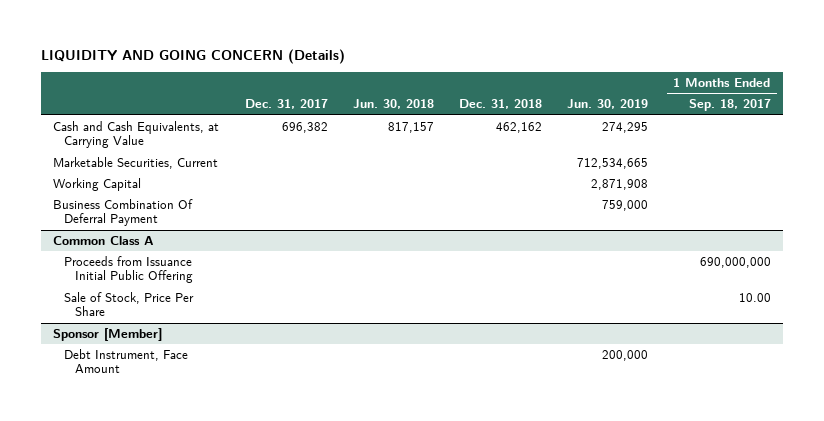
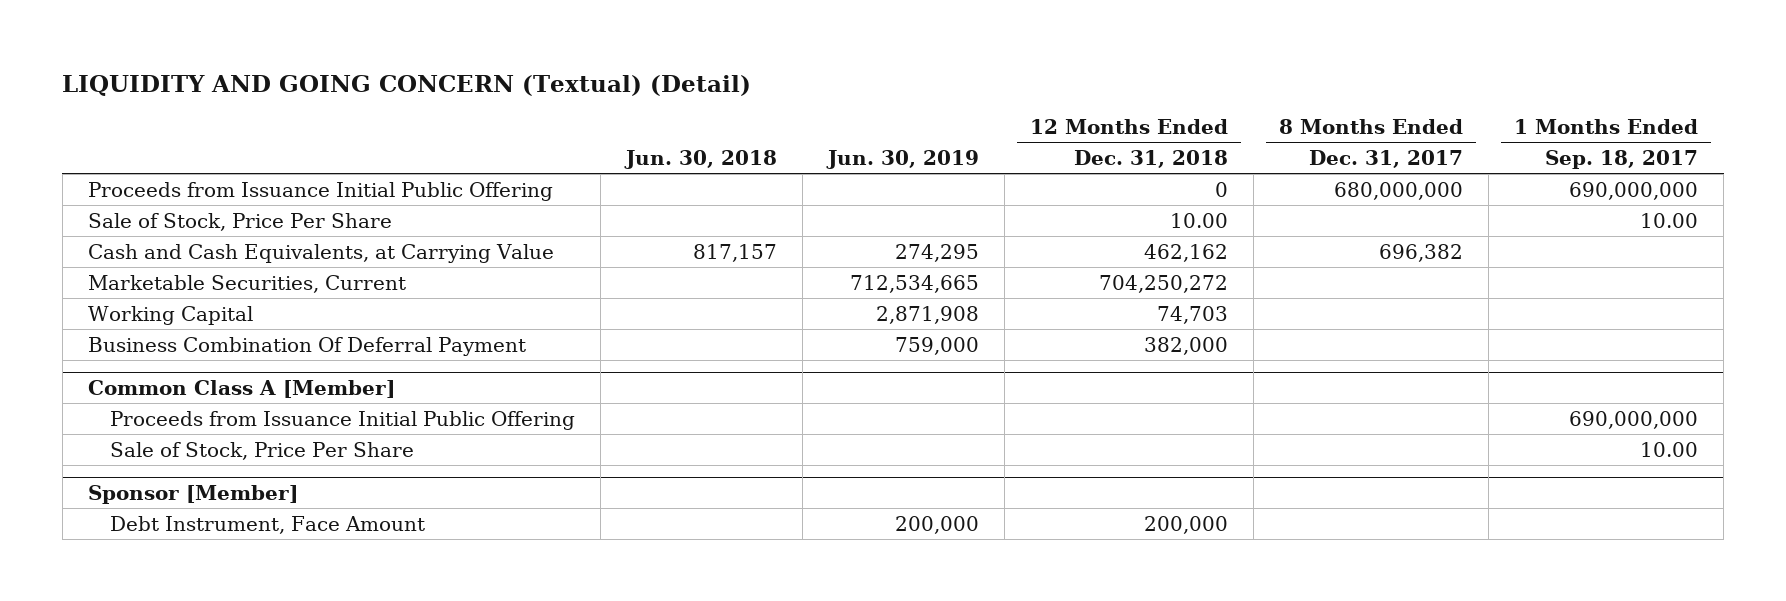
- LIQUIDITY AND GOING CONCERN (Details)
+ LIQUIDITY AND GOING CONCERN (Textual) (Detail)
- | Dec. 31, 2017 | Jun. 30, 2018 | Dec. 31, 2018 | Jun. 30, 2019 | 1 Months Ended Sep. 18, 2017
+ | Jun. 30, 2018 | Jun. 30, 2019 | 12 Months Ended Dec. 31, 2018 | 8 Months Ended Dec. 31, 2017 | 1 Months Ended Sep. 18, 2017
+ Proceeds from Issuance Initial Public Offering | | | 0 | 680,000,000 | 690,000,000
+ Sale of Stock, Price Per Share | | | 10.00 | | 10.00
- Common Class A
+ Common Class A [Member]

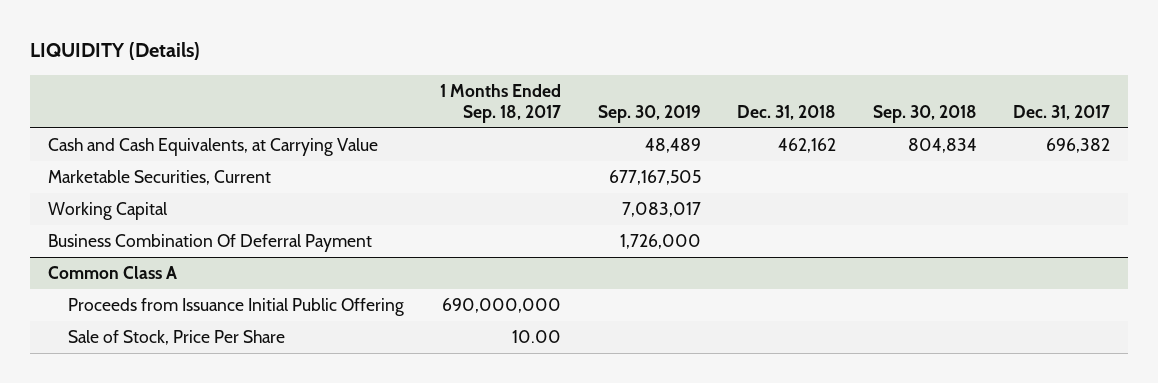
- LIQUIDITY AND GOING CONCERN (Textual) (Detail)
+ LIQUIDITY (Details)
- | Jun. 30, 2018 | Jun. 30, 2019 | 12 Months Ended Dec. 31, 2018 | 8 Months Ended Dec. 31, 2017 | 1 Months Ended Sep. 18, 2017
+ | 1 Months Ended Sep. 18, 2017 | Sep. 30, 2019 | Dec. 31, 2018 | Sep. 30, 2018 | Dec. 31, 2017
- Proceeds from Issuance Initial Public Offering | | | 0 | 680,000,000 | 690,000,000
- Sale of Stock, Price Per Share | | | 10.00 | | 10.00
- Common Class A [Member]
+ Common Class A
- Sponsor [Member]
- Debt Instrument, Face Amount | | 200,000 | 200,000 | |

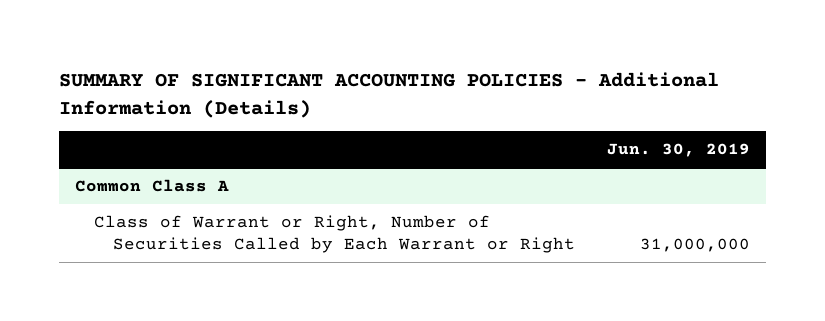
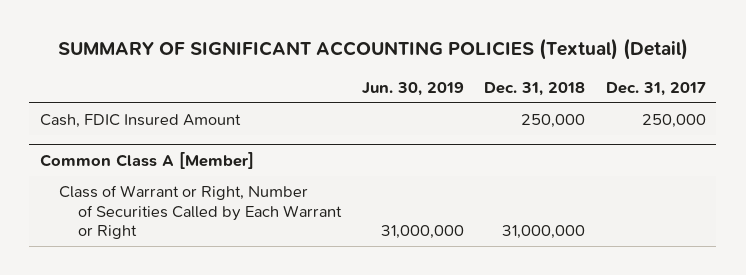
- SUMMARY OF SIGNIFICANT ACCOUNTING POLICIES - Additional Information (Details)
+ SUMMARY OF SIGNIFICANT ACCOUNTING POLICIES (Textual) (Detail)
- | Jun. 30, 2019
+ | Jun. 30, 2019 | Dec. 31, 2018 | Dec. 31, 2017
- Common Class A
+ Cash, FDIC Insured Amount | | 250,000 | 250,000
+ Common Class A [Member]

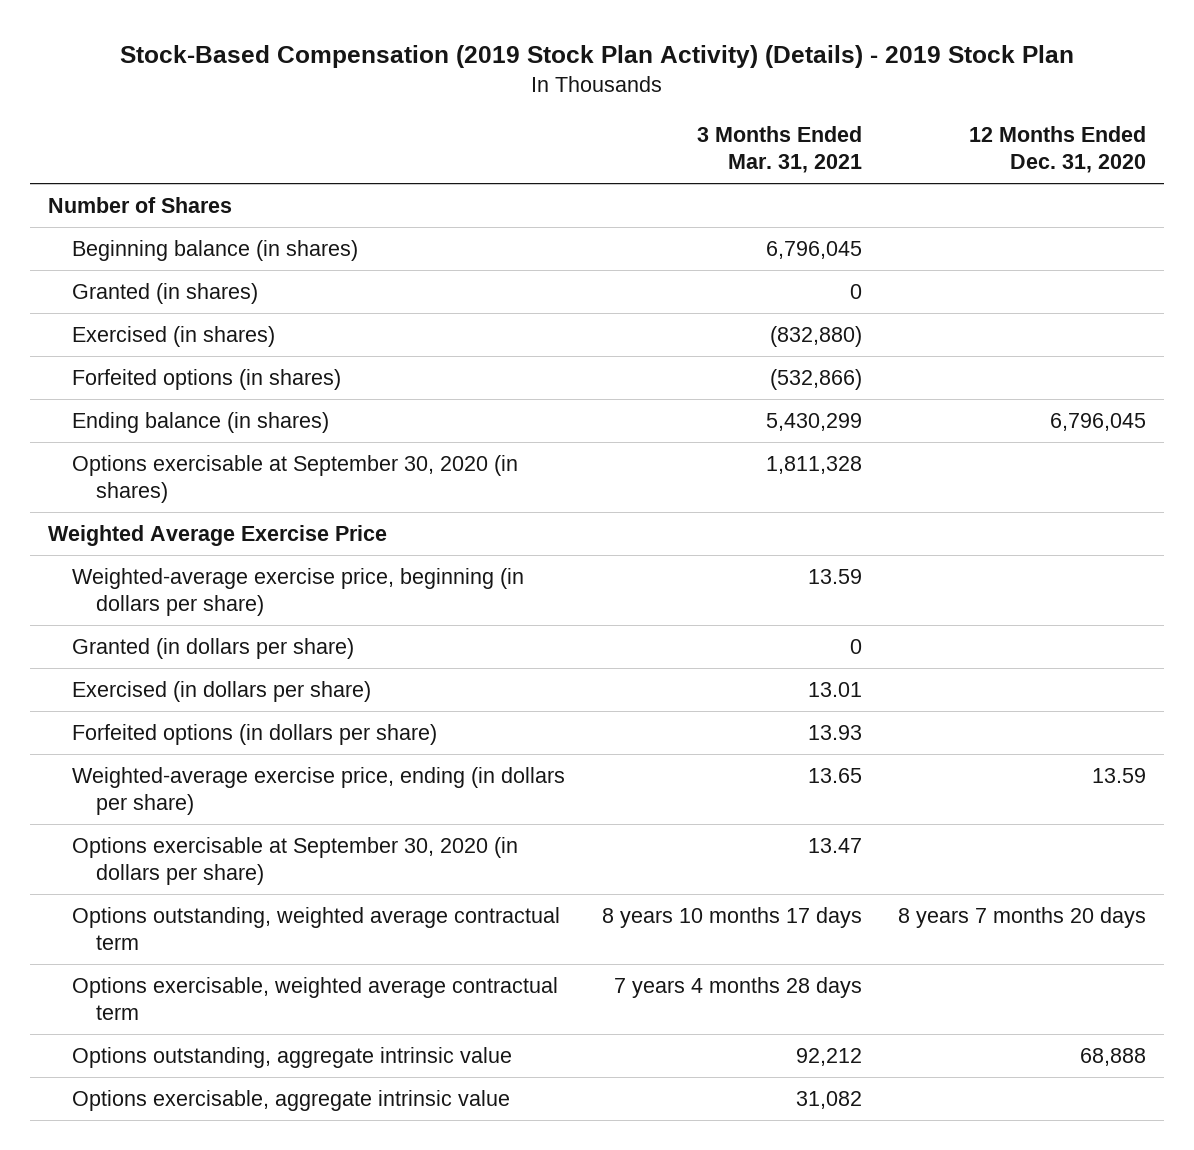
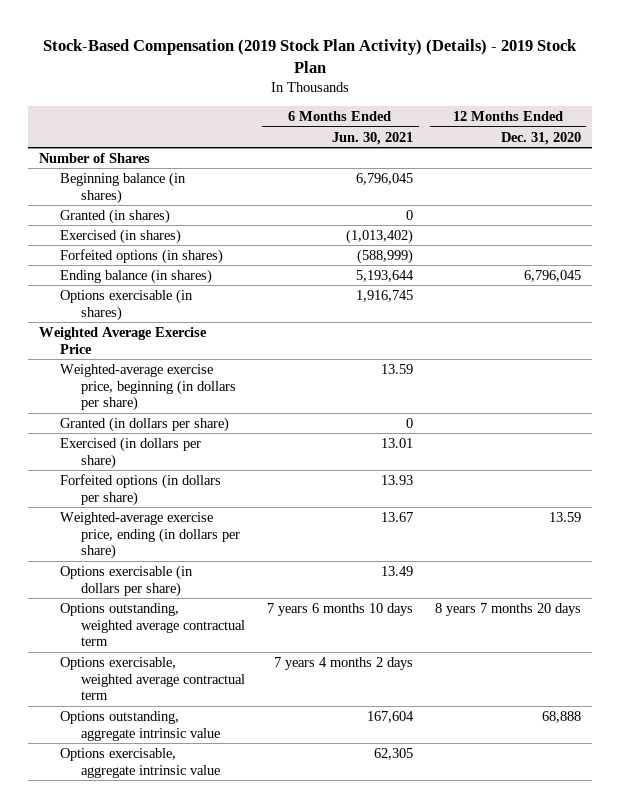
- | 3 Months Ended Mar. 31, 2021 | 12 Months Ended Dec. 31, 2020
+ | 6 Months Ended Jun. 30, 2021 | 12 Months Ended Dec. 31, 2020
- Options exercisable at September 30, 2020 (in shares) | 1,811,328 |
+ Options exercisable (in shares) | 1,916,745 |
- Options exercisable at September 30, 2020 (in dollars per share) | 13.47 |
+ Options exercisable (in dollars per share) | 13.49 |

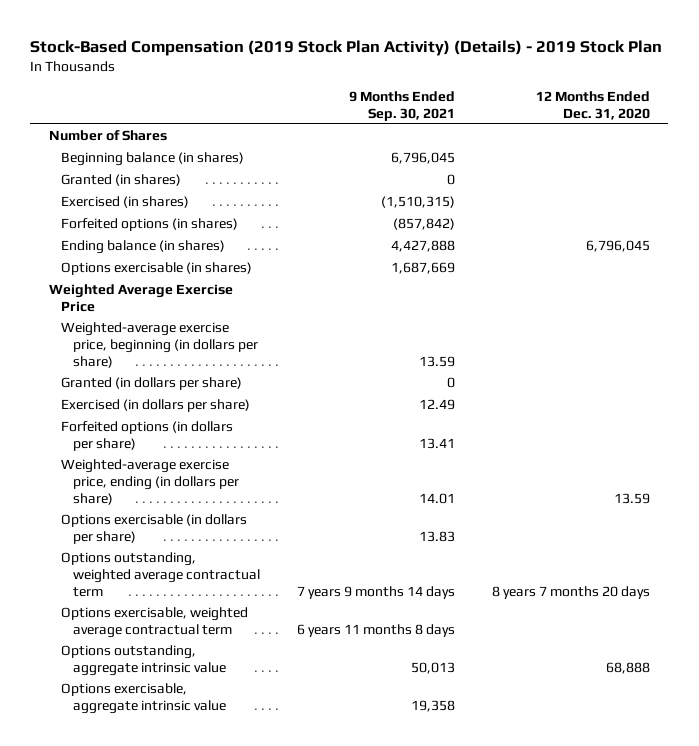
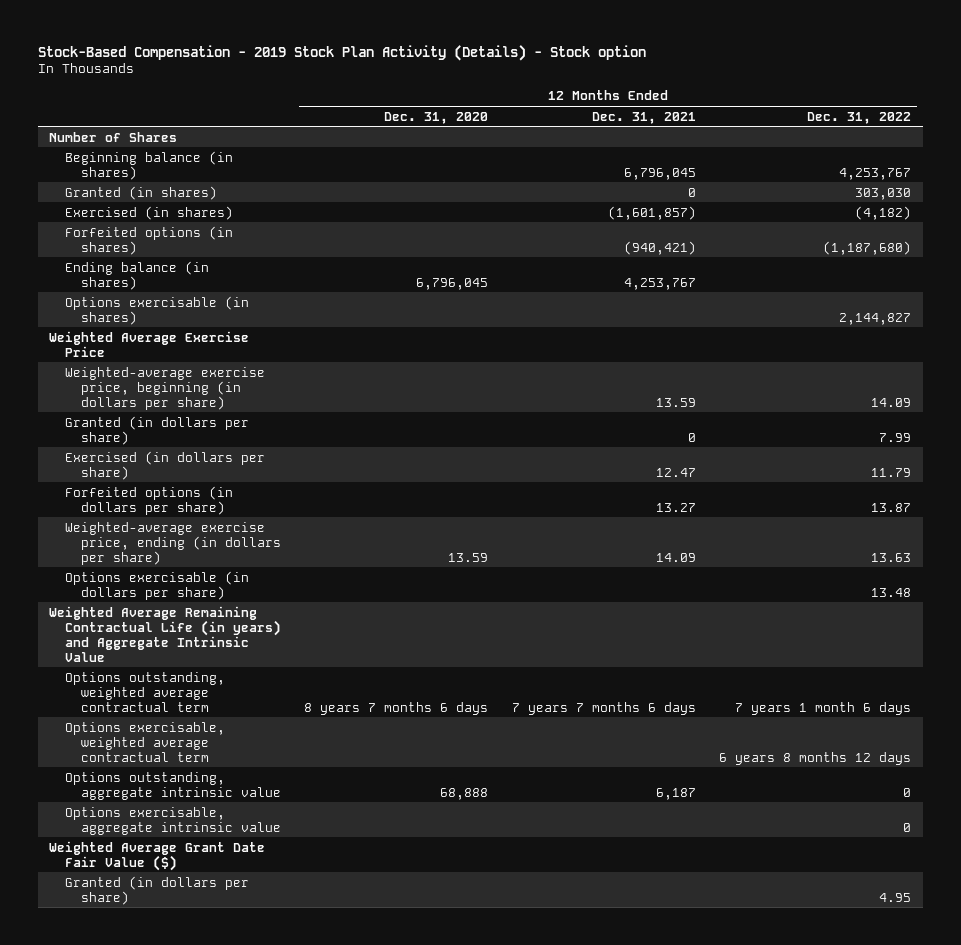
- Stock-Based Compensation (2019 Stock Plan Activity) (Details) - 2019 Stock Plan
+ Stock-Based Compensation - 2019 Stock Plan Activity (Details) - Stock option
- | 9 Months Ended Sep. 30, 2021 | 12 Months Ended Dec. 31, 2020
+ | 12 Months Ended Dec. 31, 2020 | 12 Months Ended Dec. 31, 2021 | 12 Months Ended Dec. 31, 2022
- Options outstanding, weighted average contractual term | 7 years 9 months 14 days | 8 years 7 months 20 days
+ Weighted Average Remaining Contractual Life (in years) and Aggregate Intrinsic Value
+ Options outstanding, weighted average contractual term | 8 years 7 months 6 days | 7 years 7 months 6 days | 7 years 1 month 6 days
+ Weighted Average Grant Date Fair Value ($)
+ Granted (in dollars per share) | | | 4.95

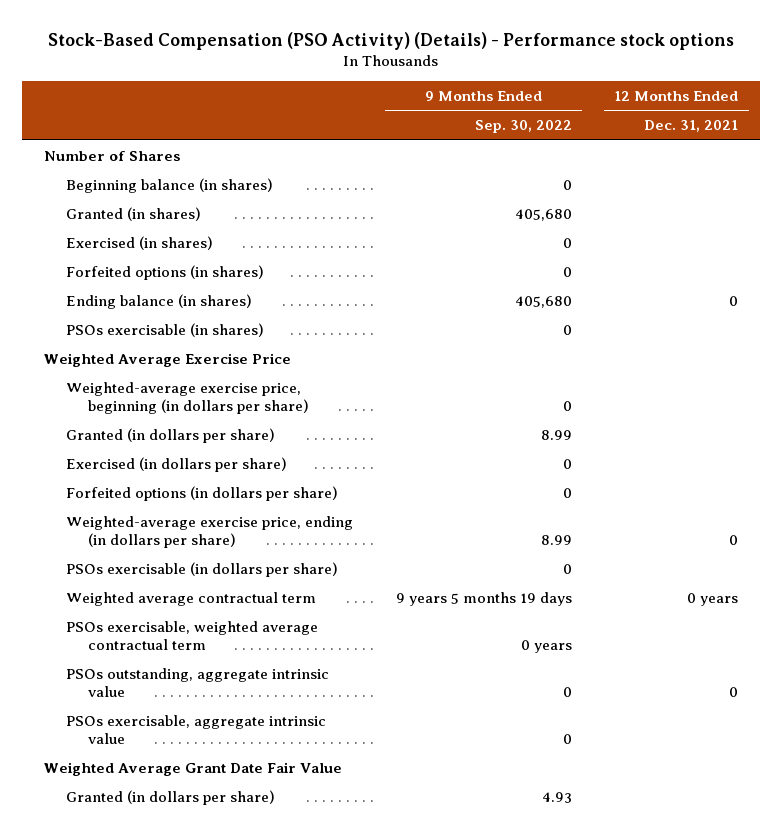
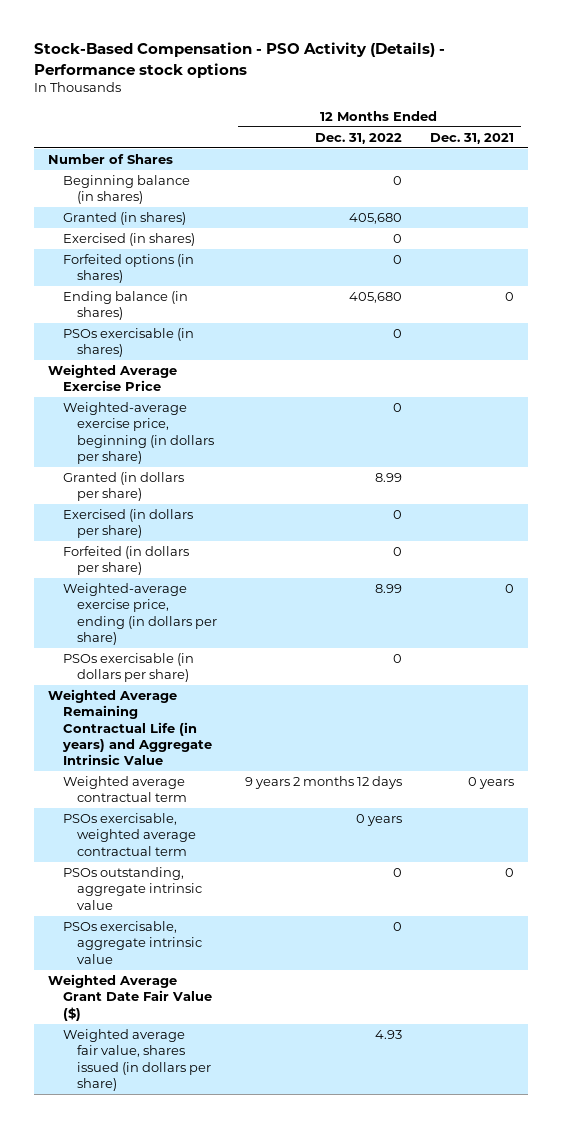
- Stock-Based Compensation (PSO Activity) (Details) - Performance stock options
+ Stock-Based Compensation - PSO Activity (Details) - Performance stock options
- | 9 Months Ended Sep. 30, 2022 | 12 Months Ended Dec. 31, 2021
+ | 12 Months Ended Dec. 31, 2022 | 12 Months Ended Dec. 31, 2021
- Forfeited options (in dollars per share) | 0 |
+ Forfeited (in dollars per share) | 0 |
+ Weighted Average Remaining Contractual Life (in years) and Aggregate Intrinsic Value
- Weighted Average Grant Date Fair Value
- Granted (in dollars per share) | 4.93 |
+ Weighted Average Grant Date Fair Value ($)
+ Weighted average fair value, shares issued (in dollars per share) | 4.93 |

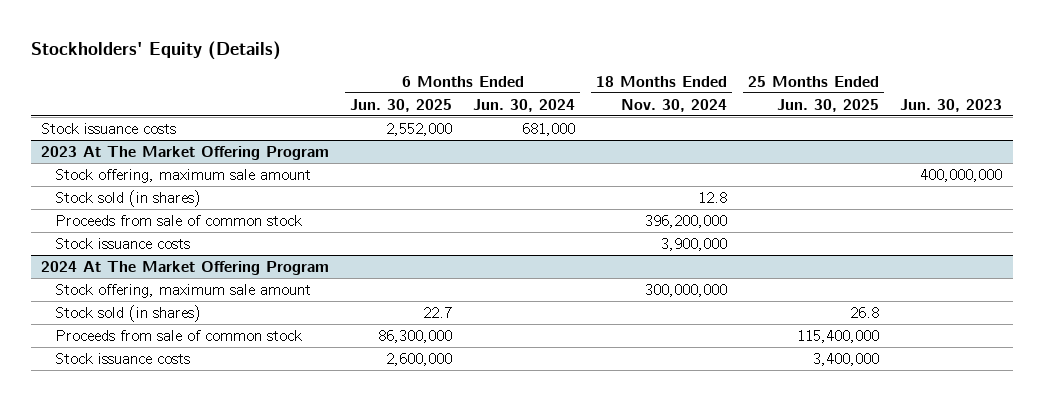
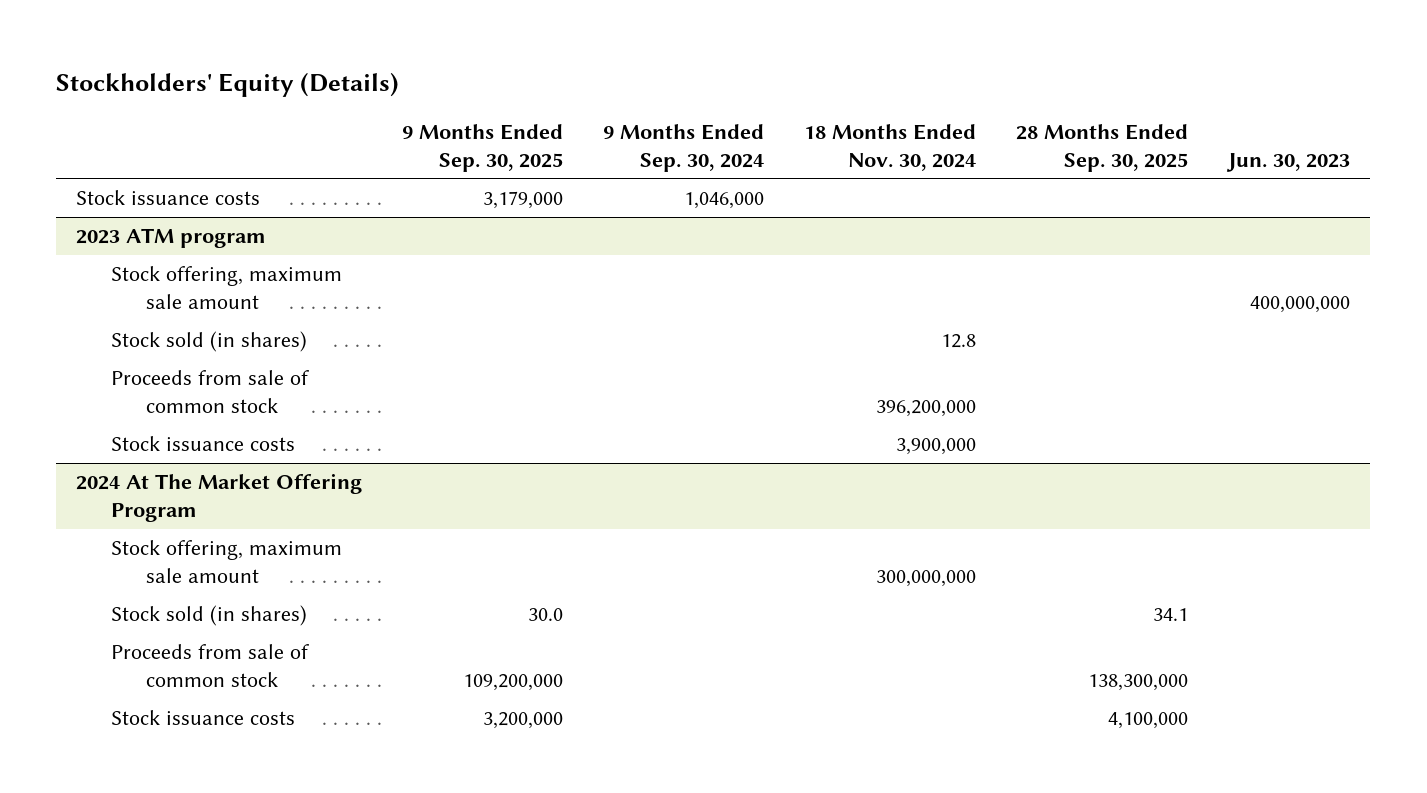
- | 6 Months Ended Jun. 30, 2025 | 6 Months Ended Jun. 30, 2024 | 18 Months Ended Nov. 30, 2024 | 25 Months Ended Jun. 30, 2025 | Jun. 30, 2023
+ | 9 Months Ended Sep. 30, 2025 | 9 Months Ended Sep. 30, 2024 | 18 Months Ended Nov. 30, 2024 | 28 Months Ended Sep. 30, 2025 | Jun. 30, 2023
- 2023 At The Market Offering Program
+ 2023 ATM program

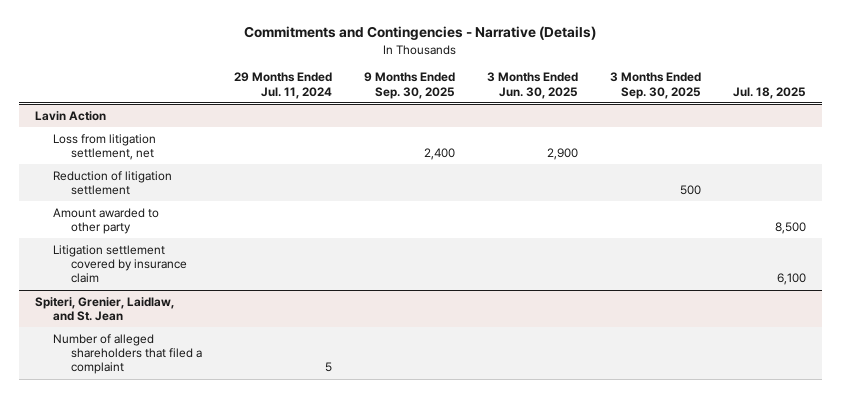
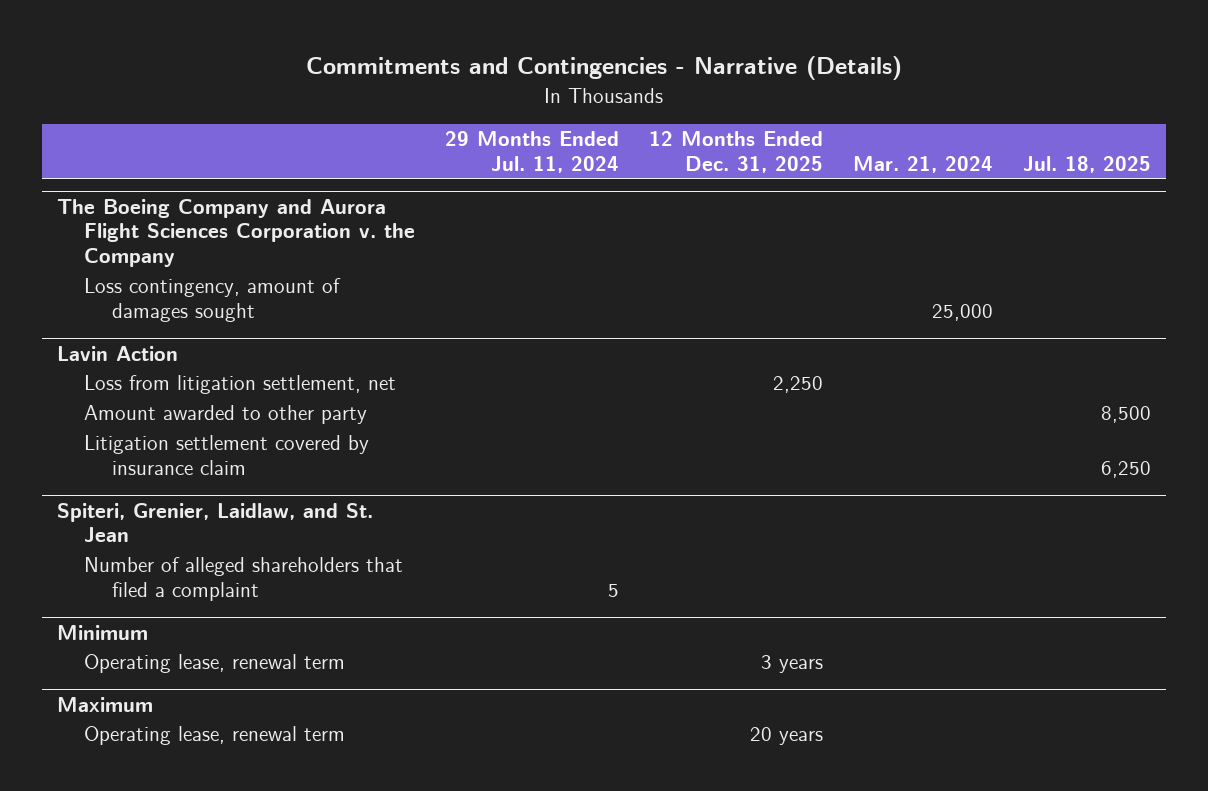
- | 29 Months Ended Jul. 11, 2024 | 9 Months Ended Sep. 30, 2025 | 3 Months Ended Jun. 30, 2025 | 3 Months Ended Sep. 30, 2025 | Jul. 18, 2025
+ | 29 Months Ended Jul. 11, 2024 | 12 Months Ended Dec. 31, 2025 | Mar. 21, 2024 | Jul. 18, 2025
+ The Boeing Company and Aurora Flight Sciences Corporation v. the Company
+ Loss contingency, amount of damages sought | | | 25,000 |
@ Lavin Action
- Reduction of litigation settlement | | | | 500 |
- Litigation settlement covered by insurance claim | | | | | 6,100
+ Litigation settlement covered by insurance claim | | | | 6,250
+ Minimum
+ Operating lease, renewal term | | 3 years | |
+ Maximum
+ Operating lease, renewal term | | 20 years | |

